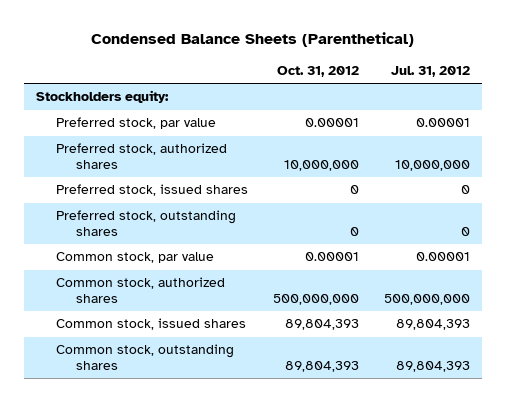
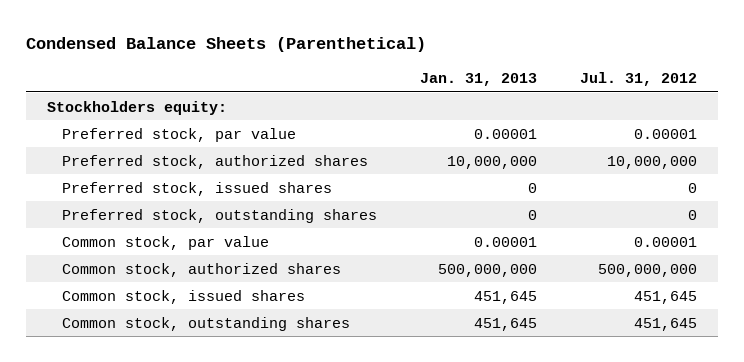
- | Oct. 31, 2012 | Jul. 31, 2012
+ | Jan. 31, 2013 | Jul. 31, 2012
- Common stock, issued shares | 89,804,393 | 89,804,393
- Common stock, outstanding shares | 89,804,393 | 89,804,393
+ Common stock, issued shares | 451,645 | 451,645
+ Common stock, outstanding shares | 451,645 | 451,645

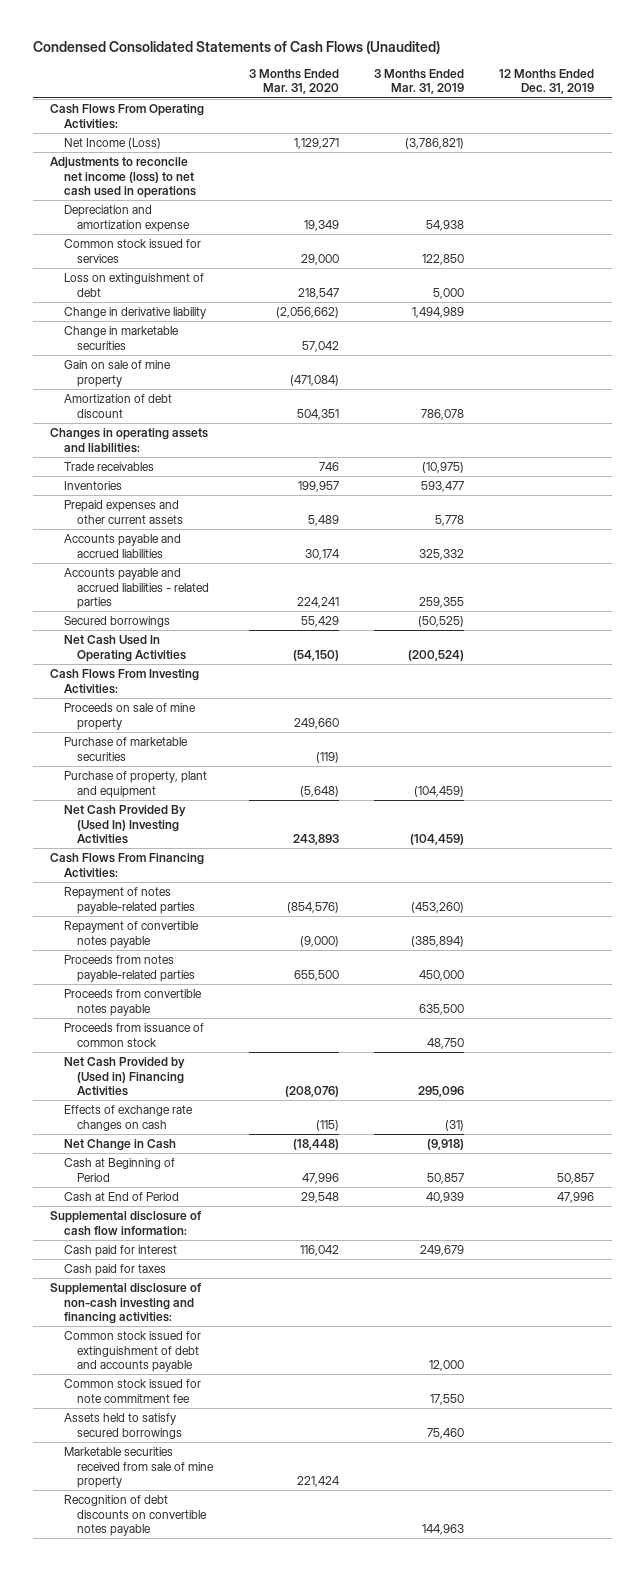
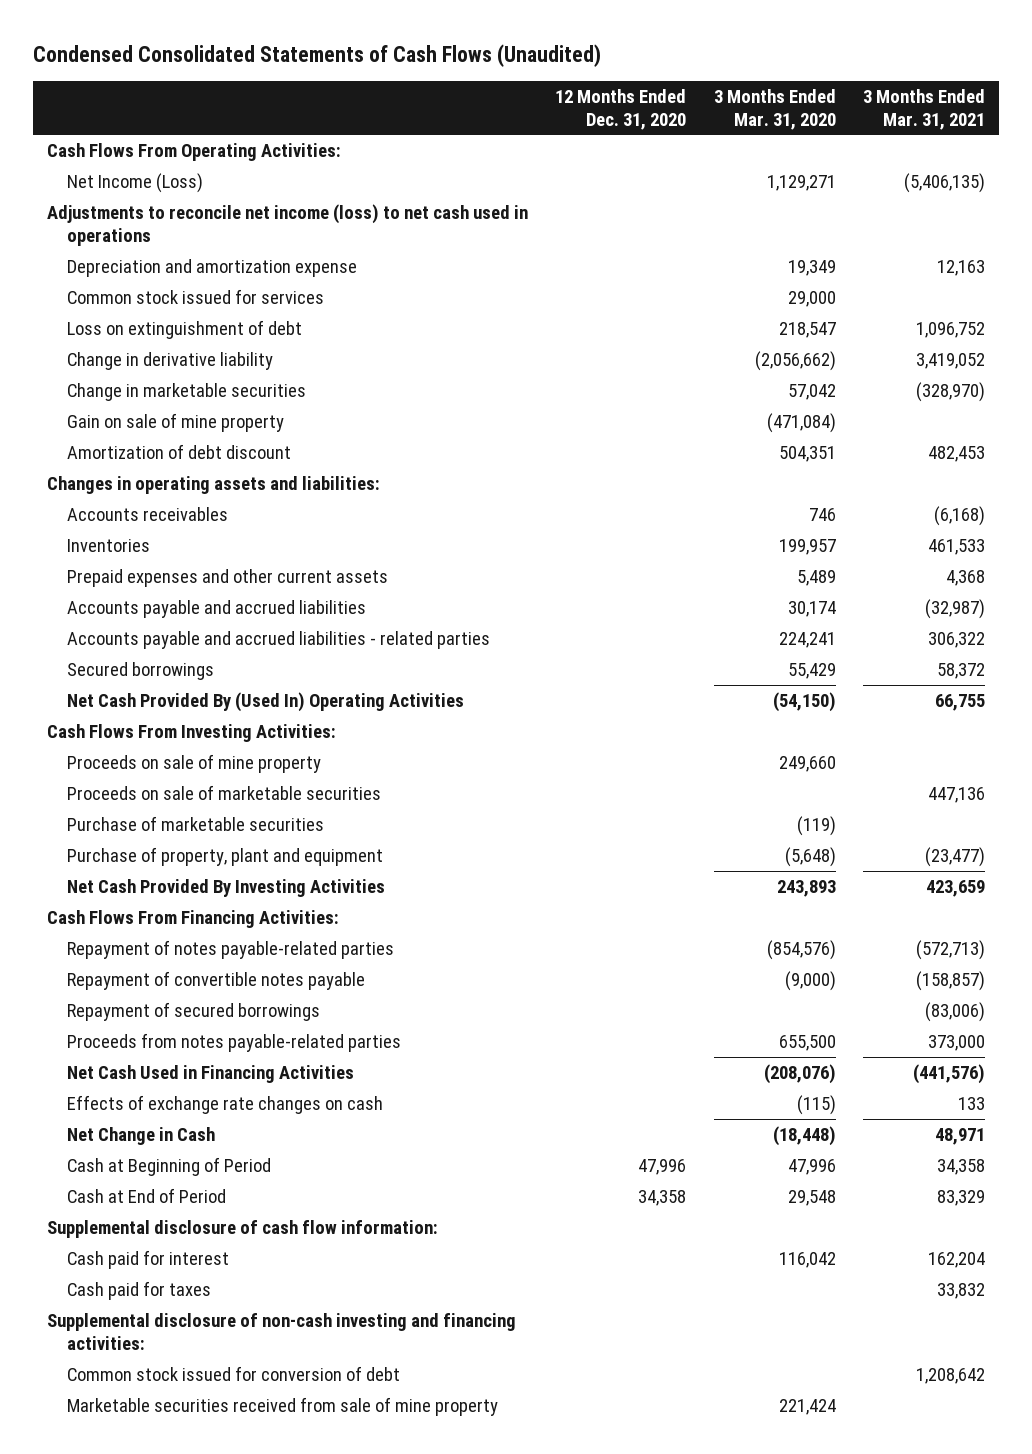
- | 3 Months Ended Mar. 31, 2020 | 3 Months Ended Mar. 31, 2019 | 12 Months Ended Dec. 31, 2019
+ | 12 Months Ended Dec. 31, 2020 | 3 Months Ended Mar. 31, 2020 | 3 Months Ended Mar. 31, 2021
- Trade receivables | 746 | (10,975) |
+ Accounts receivables | | 746 | (6,168)
- Net Cash Used In Operating Activities | (54,150) | (200,524) |
+ Net Cash Provided By (Used In) Operating Activities | | (54,150) | 66,755
+ Proceeds on sale of marketable securities | | | 447,136
- Net Cash Provided By (Used In) Investing Activities | 243,893 | (104,459) |
+ Net Cash Provided By Investing Activities | | 243,893 | 423,659
+ Repayment of secured borrowings | | | (83,006)
- Proceeds from convertible notes payable | | 635,500 |
- Proceeds from issuance of common stock | | 48,750 |
- Net Cash Provided by (Used in) Financing Activities | (208,076) | 295,096 |
+ Net Cash Used in Financing Activities | | (208,076) | (441,576)
- Common stock issued for extinguishment of debt and accounts payable | | 12,000 |
- Common stock issued for note commitment fee | | 17,550 |
- Assets held to satisfy secured borrowings | | 75,460 |
+ Common stock issued for conversion of debt | | | 1,208,642
- Recognition of debt discounts on convertible notes payable | | 144,963 |

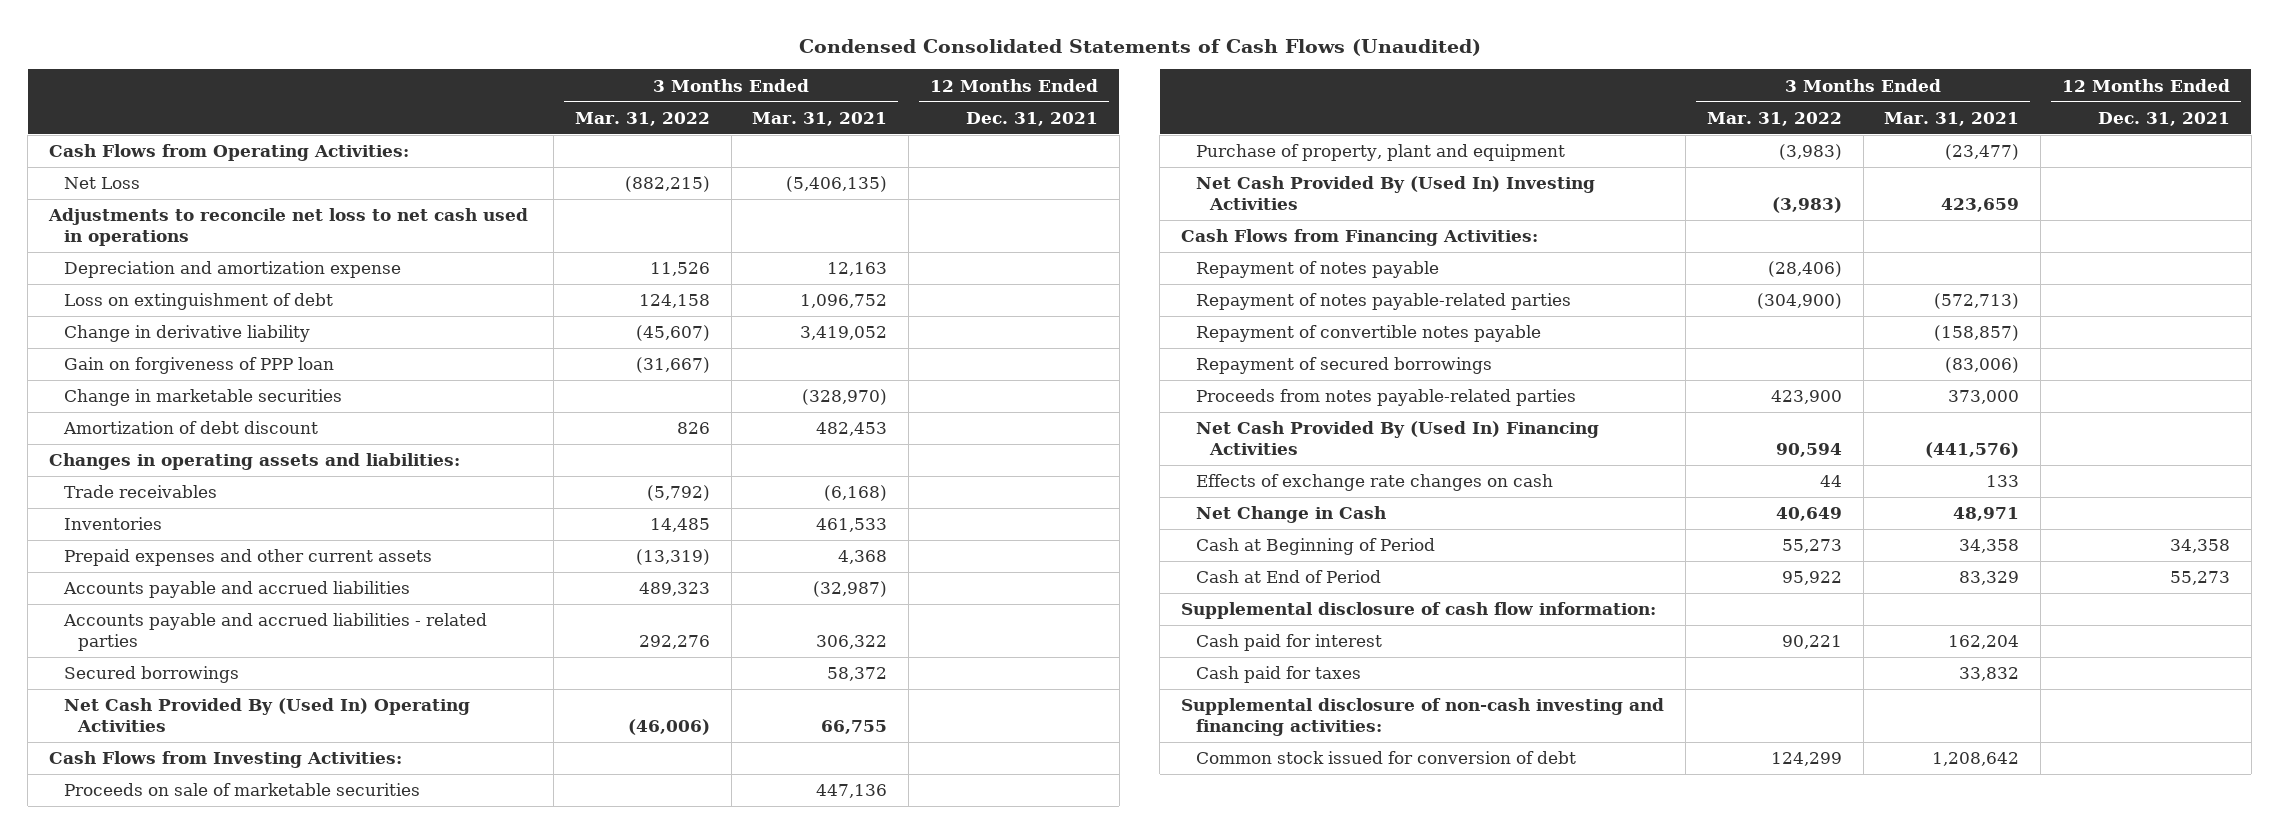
- | 12 Months Ended Dec. 31, 2020 | 3 Months Ended Mar. 31, 2020 | 3 Months Ended Mar. 31, 2021
+ | 3 Months Ended Mar. 31, 2022 | 3 Months Ended Mar. 31, 2021 | 12 Months Ended Dec. 31, 2021
- Cash Flows From Operating Activities:
- Net Income (Loss) | | 1,129,271 | (5,406,135)
- Adjustments to reconcile net income (loss) to net cash used in operations
+ Cash Flows from Operating Activities:
+ Net Loss | (882,215) | (5,406,135) |
+ Adjustments to reconcile net loss to net cash used in operations
- Common stock issued for services | | 29,000 |
+ Gain on forgiveness of PPP loan | (31,667) | |
- Gain on sale of mine property | | (471,084) |
- Accounts receivables | | 746 | (6,168)
+ Trade receivables | (5,792) | (6,168) |
- Cash Flows From Investing Activities:
- Proceeds on sale of mine property | | 249,660 |
+ Cash Flows from Investing Activities:
- Purchase of marketable securities | | (119) |
- Net Cash Provided By Investing Activities | | 243,893 | 423,659
- Cash Flows From Financing Activities:
+ Net Cash Provided By (Used In) Investing Activities | (3,983) | 423,659 |
+ Cash Flows from Financing Activities:
+ Repayment of notes payable | (28,406) | |
- Net Cash Used in Financing Activities | | (208,076) | (441,576)
+ Net Cash Provided By (Used In) Financing Activities | 90,594 | (441,576) |
- Marketable securities received from sale of mine property | | 221,424 |

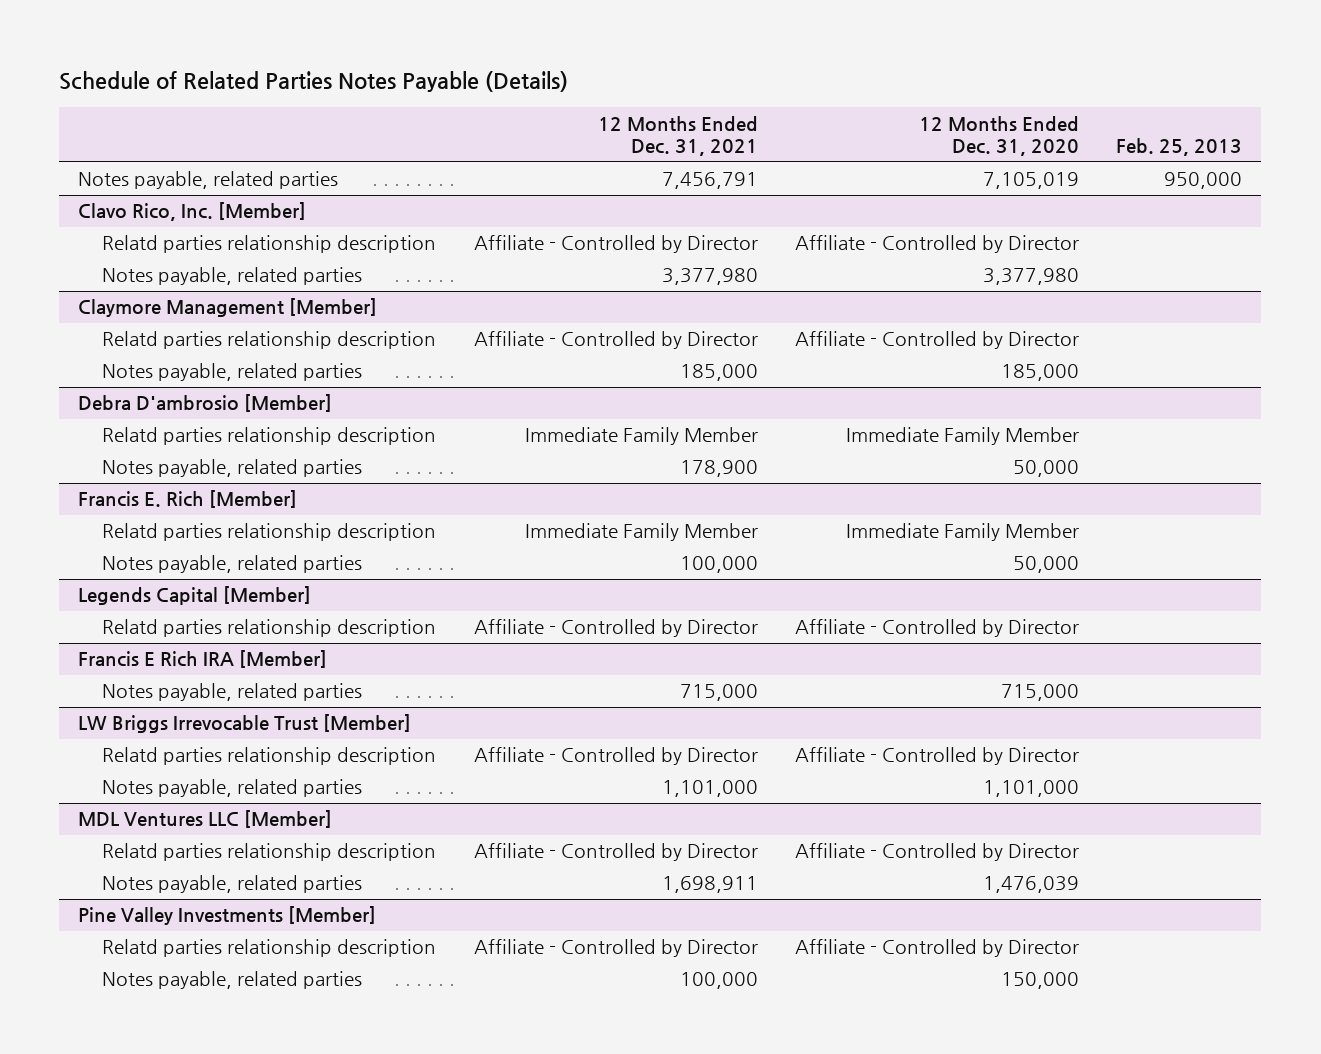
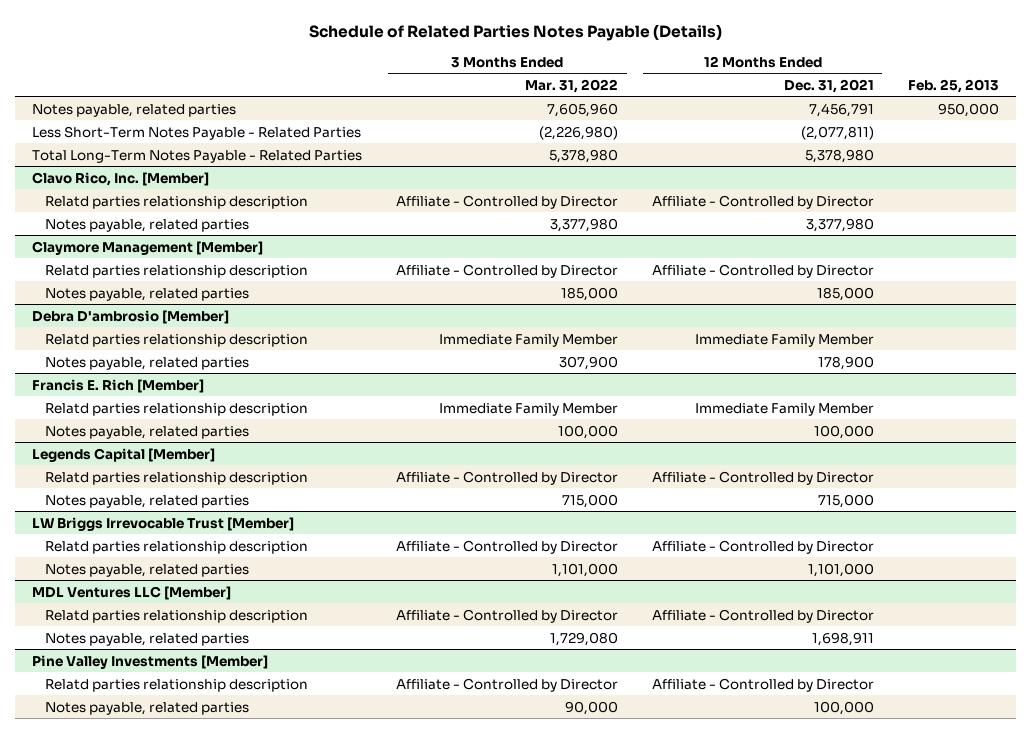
- | 12 Months Ended Dec. 31, 2021 | 12 Months Ended Dec. 31, 2020 | Feb. 25, 2013
+ | 3 Months Ended Mar. 31, 2022 | 12 Months Ended Dec. 31, 2021 | Feb. 25, 2013
+ Less Short-Term Notes Payable - Related Parties | (2,226,980) | (2,077,811) |
+ Total Long-Term Notes Payable - Related Parties | 5,378,980 | 5,378,980 |
- Francis E Rich IRA [Member]

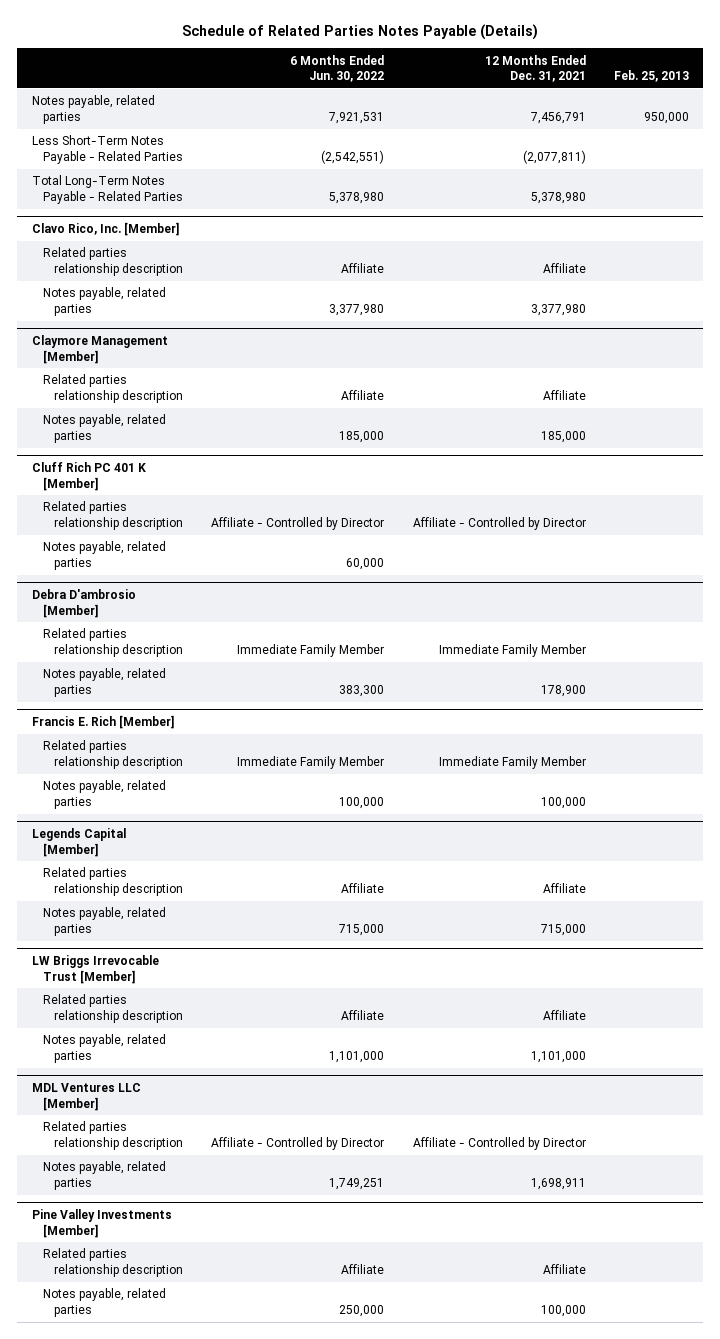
- | 3 Months Ended Mar. 31, 2022 | 12 Months Ended Dec. 31, 2021 | Feb. 25, 2013
+ | 6 Months Ended Jun. 30, 2022 | 12 Months Ended Dec. 31, 2021 | Feb. 25, 2013
@ Clavo Rico, Inc. [Member]
- Relatd parties relationship description | Affiliate - Controlled by Director | Affiliate - Controlled by Director |
+ Related parties relationship description | Affiliate | Affiliate |
@ Claymore Management [Member]
- Relatd parties relationship description | Affiliate - Controlled by Director | Affiliate - Controlled by Director |
+ Related parties relationship description | Affiliate | Affiliate |
+ Cluff Rich PC 401 K [Member]
+ Related parties relationship description | Affiliate - Controlled by Director | Affiliate - Controlled by Director |
+ Notes payable, related parties | 60,000 | |
@ Debra D'ambrosio [Member]
- Relatd parties relationship description | Immediate Family Member | Immediate Family Member |
+ Related parties relationship description | Immediate Family Member | Immediate Family Member |
@ Francis E. Rich [Member]
- Relatd parties relationship description | Immediate Family Member | Immediate Family Member |
+ Related parties relationship description | Immediate Family Member | Immediate Family Member |
@ Legends Capital [Member]
- Relatd parties relationship description | Affiliate - Controlled by Director | Affiliate - Controlled by Director |
+ Related parties relationship description | Affiliate | Affiliate |
@ LW Briggs Irrevocable Trust [Member]
- Relatd parties relationship description | Affiliate - Controlled by Director | Affiliate - Controlled by Director |
+ Related parties relationship description | Affiliate | Affiliate |
@ MDL Ventures LLC [Member]
- Relatd parties relationship description | Affiliate - Controlled by Director | Affiliate - Controlled by Director |
+ Related parties relationship description | Affiliate - Controlled by Director | Affiliate - Controlled by Director |
@ Pine Valley Investments [Member]
- Relatd parties relationship description | Affiliate - Controlled by Director | Affiliate - Controlled by Director |
+ Related parties relationship description | Affiliate | Affiliate |

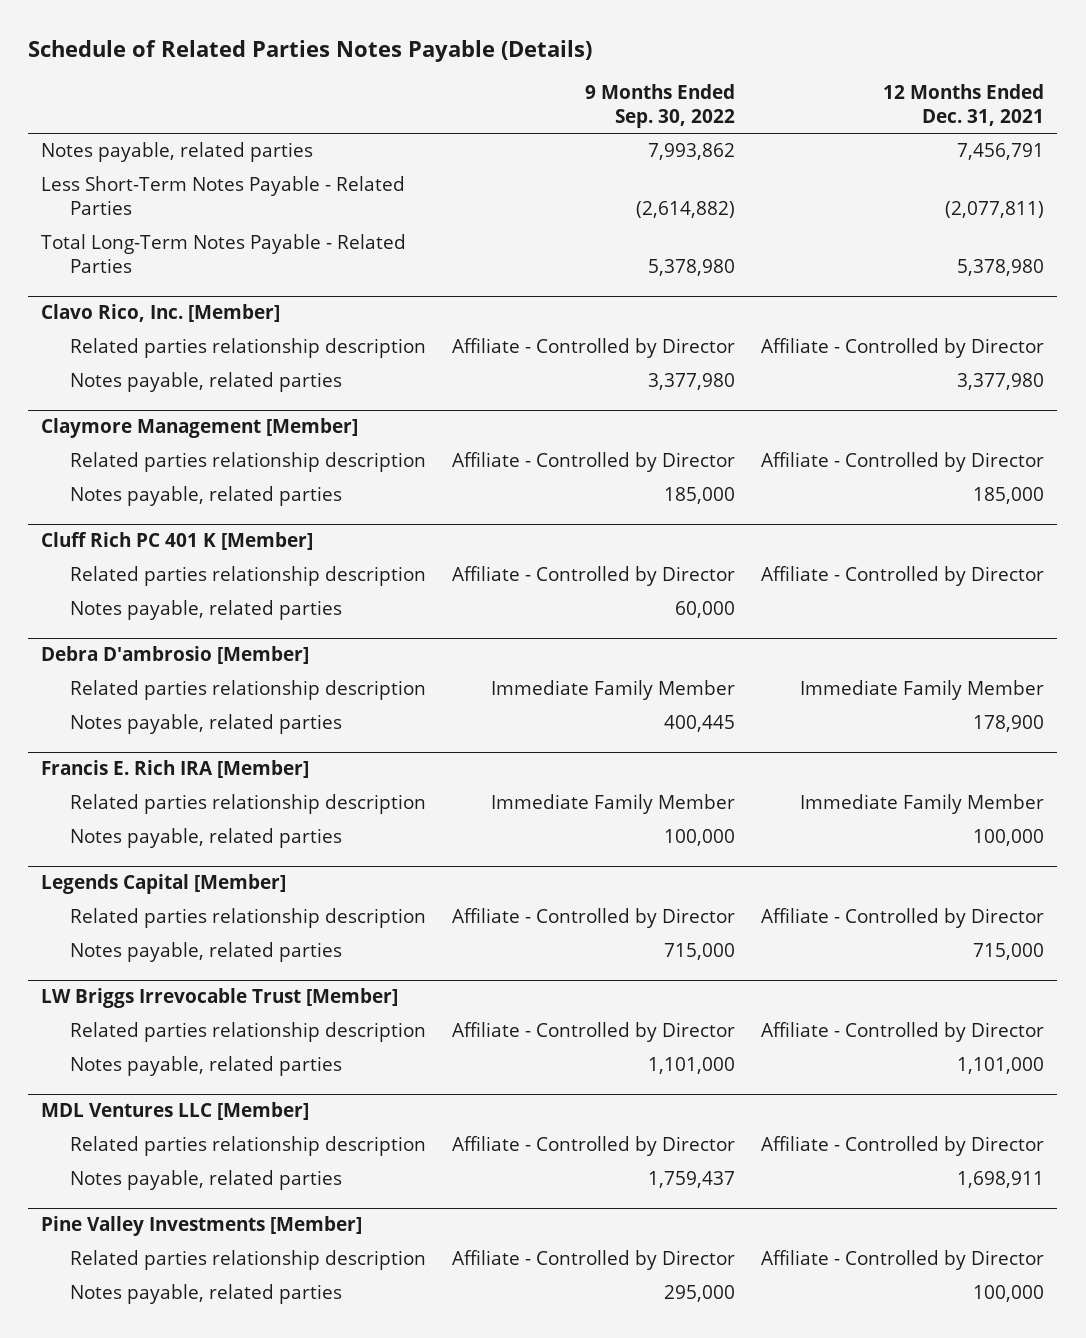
- | 6 Months Ended Jun. 30, 2022 | 12 Months Ended Dec. 31, 2021 | Feb. 25, 2013
+ | 9 Months Ended Sep. 30, 2022 | 12 Months Ended Dec. 31, 2021
@ Clavo Rico, Inc. [Member]
- Related parties relationship description | Affiliate | Affiliate |
+ Related parties relationship description | Affiliate - Controlled by Director | Affiliate - Controlled by Director
@ Claymore Management [Member]
- Related parties relationship description | Affiliate | Affiliate |
+ Related parties relationship description | Affiliate - Controlled by Director | Affiliate - Controlled by Director
- Francis E. Rich [Member]
+ Francis E. Rich IRA [Member]
@ Legends Capital [Member]
- Related parties relationship description | Affiliate | Affiliate |
+ Related parties relationship description | Affiliate - Controlled by Director | Affiliate - Controlled by Director
@ LW Briggs Irrevocable Trust [Member]
- Related parties relationship description | Affiliate | Affiliate |
+ Related parties relationship description | Affiliate - Controlled by Director | Affiliate - Controlled by Director
@ Pine Valley Investments [Member]
- Related parties relationship description | Affiliate | Affiliate |
+ Related parties relationship description | Affiliate - Controlled by Director | Affiliate - Controlled by Director

